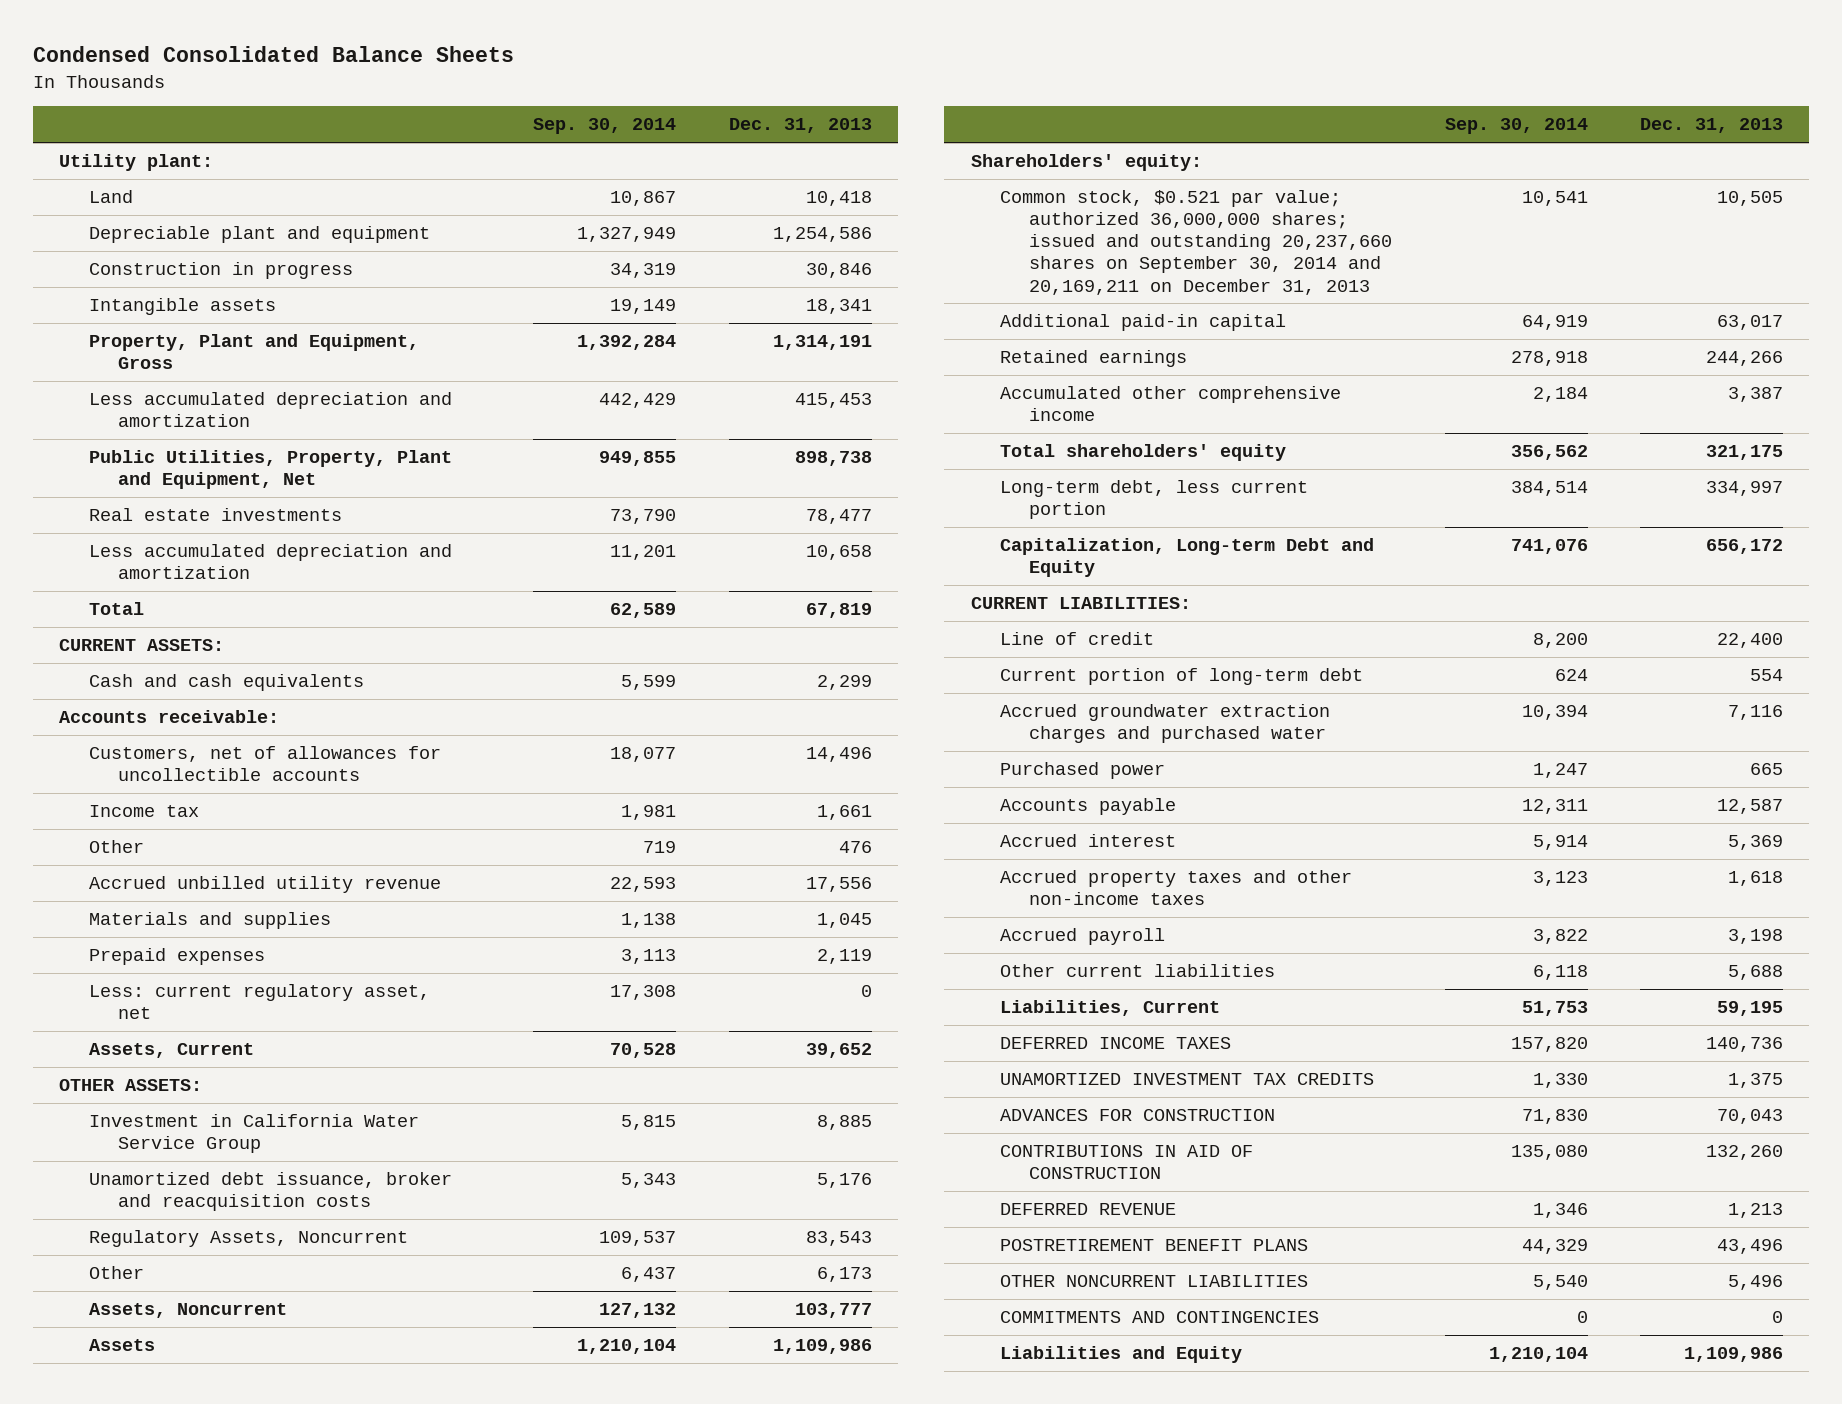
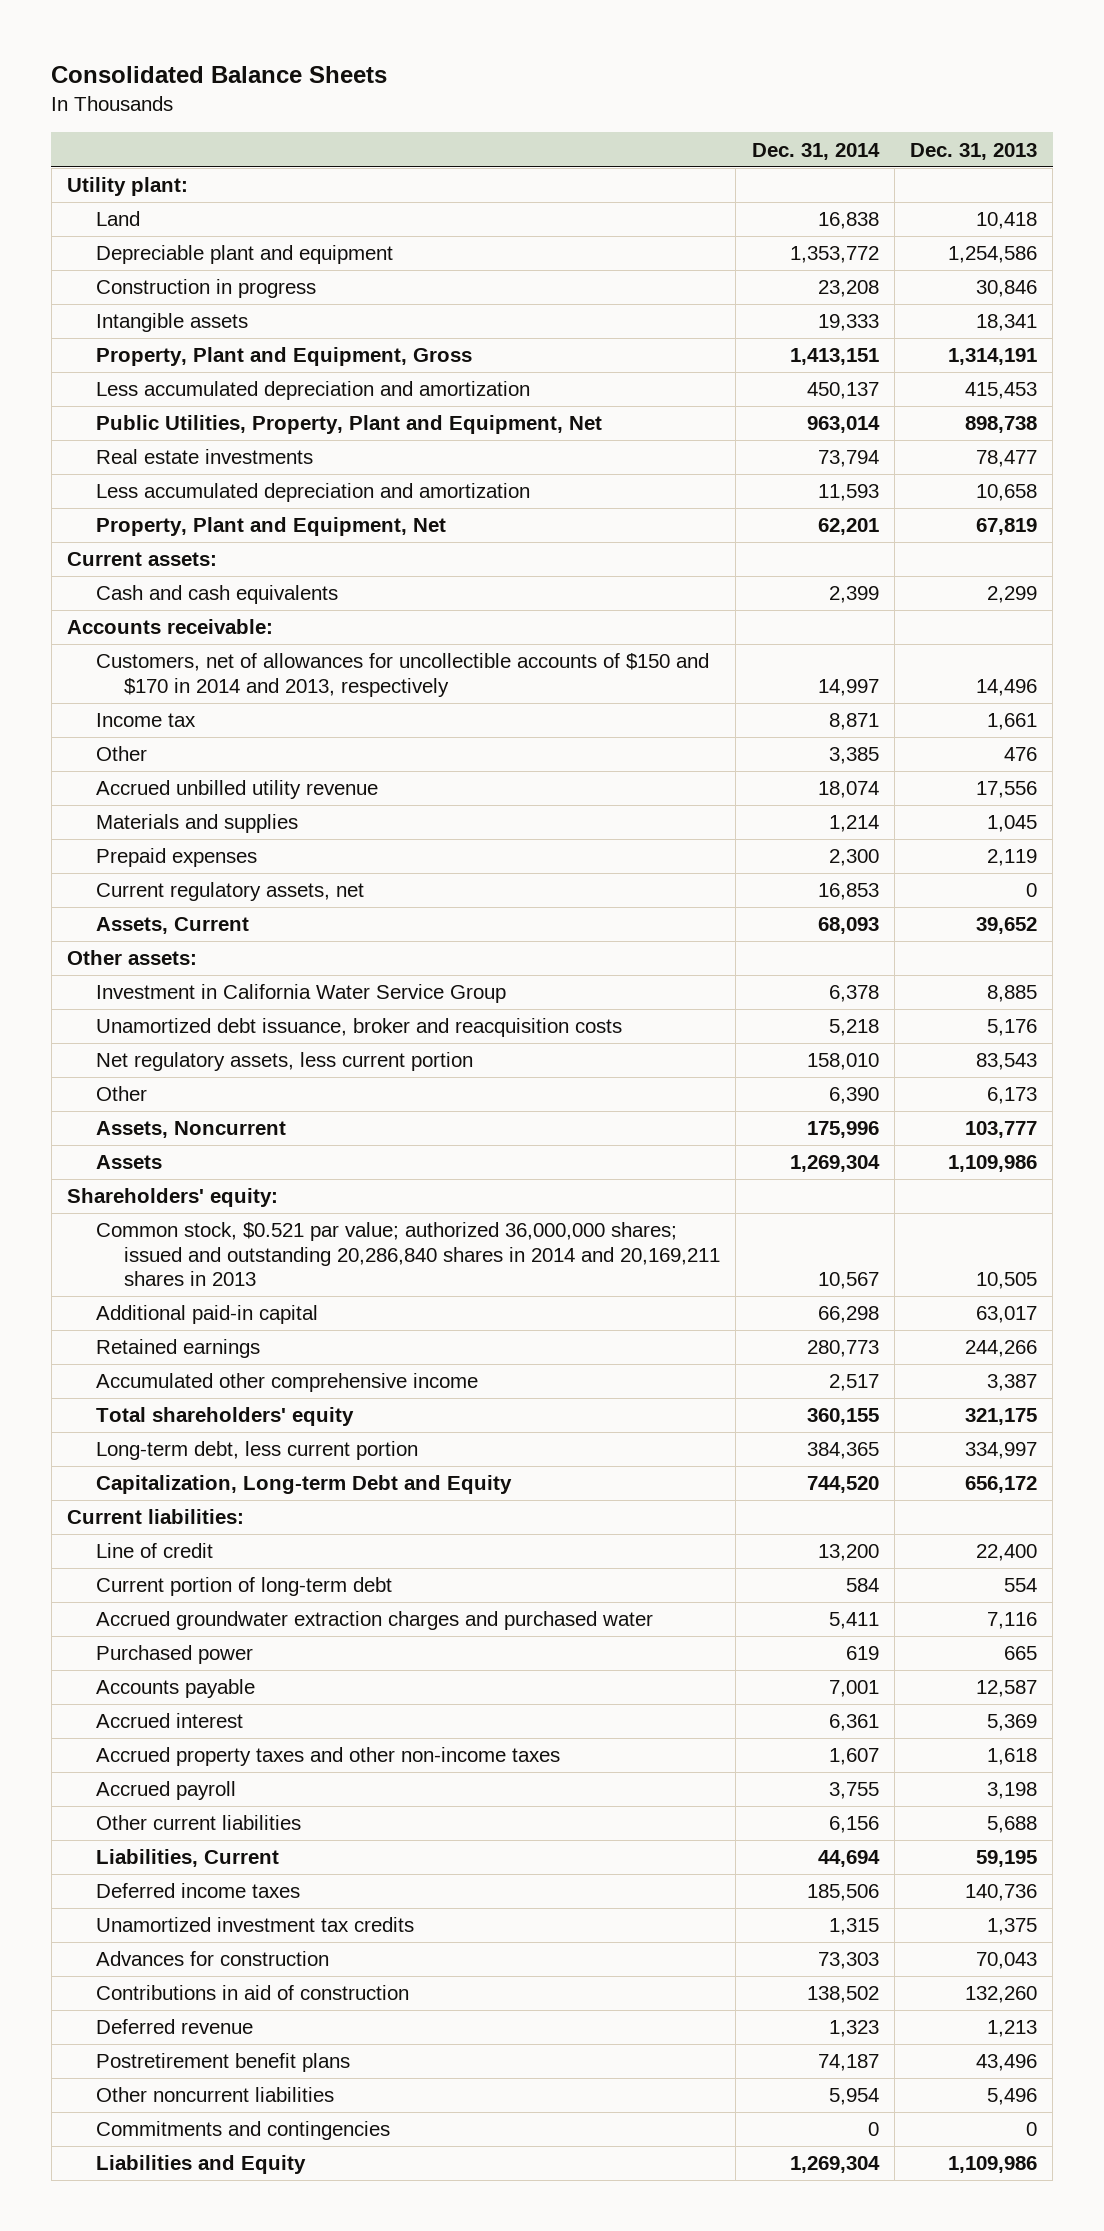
- Condensed Consolidated Balance Sheets
+ Consolidated Balance Sheets
- | Sep. 30, 2014 | Dec. 31, 2013
+ | Dec. 31, 2014 | Dec. 31, 2013
- Total | 62,589 | 67,819
- CURRENT ASSETS:
+ Property, Plant and Equipment, Net | 62,201 | 67,819
+ Current assets:
- Customers, net of allowances for uncollectible accounts | 18,077 | 14,496
+ Customers, net of allowances for uncollectible accounts of $150 and $170 in 2014 and 2013, respectively | 14,997 | 14,496
- Less: current regulatory asset, net | 17,308 | 0
+ Current regulatory assets, net | 16,853 | 0
- OTHER ASSETS:
+ Other assets:
- Regulatory Assets, Noncurrent | 109,537 | 83,543
+ Net regulatory assets, less current portion | 158,010 | 83,543
- Common stock, $0.521 par value; authorized 36,000,000 shares; issued and outstanding 20,237,660 shares on September 30, 2014 and 20,169,211 on December 31, 2013 | 10,541 | 10,505
+ Common stock, $0.521 par value; authorized 36,000,000 shares; issued and outstanding 20,286,840 shares in 2014 and 20,169,211 shares in 2013 | 10,567 | 10,505
- CURRENT LIABILITIES:
+ Current liabilities:
- DEFERRED INCOME TAXES | 157,820 | 140,736
- UNAMORTIZED INVESTMENT TAX CREDITS | 1,330 | 1,375
- ADVANCES FOR CONSTRUCTION | 71,830 | 70,043
- CONTRIBUTIONS IN AID OF CONSTRUCTION | 135,080 | 132,260
- DEFERRED REVENUE | 1,346 | 1,213
- POSTRETIREMENT BENEFIT PLANS | 44,329 | 43,496
- OTHER NONCURRENT LIABILITIES | 5,540 | 5,496
- COMMITMENTS AND CONTINGENCIES | 0 | 0
+ Deferred income taxes | 185,506 | 140,736
+ Unamortized investment tax credits | 1,315 | 1,375
+ Advances for construction | 73,303 | 70,043
+ Contributions in aid of construction | 138,502 | 132,260
+ Deferred revenue | 1,323 | 1,213
+ Postretirement benefit plans | 74,187 | 43,496
+ Other noncurrent liabilities | 5,954 | 5,496
+ Commitments and contingencies | 0 | 0

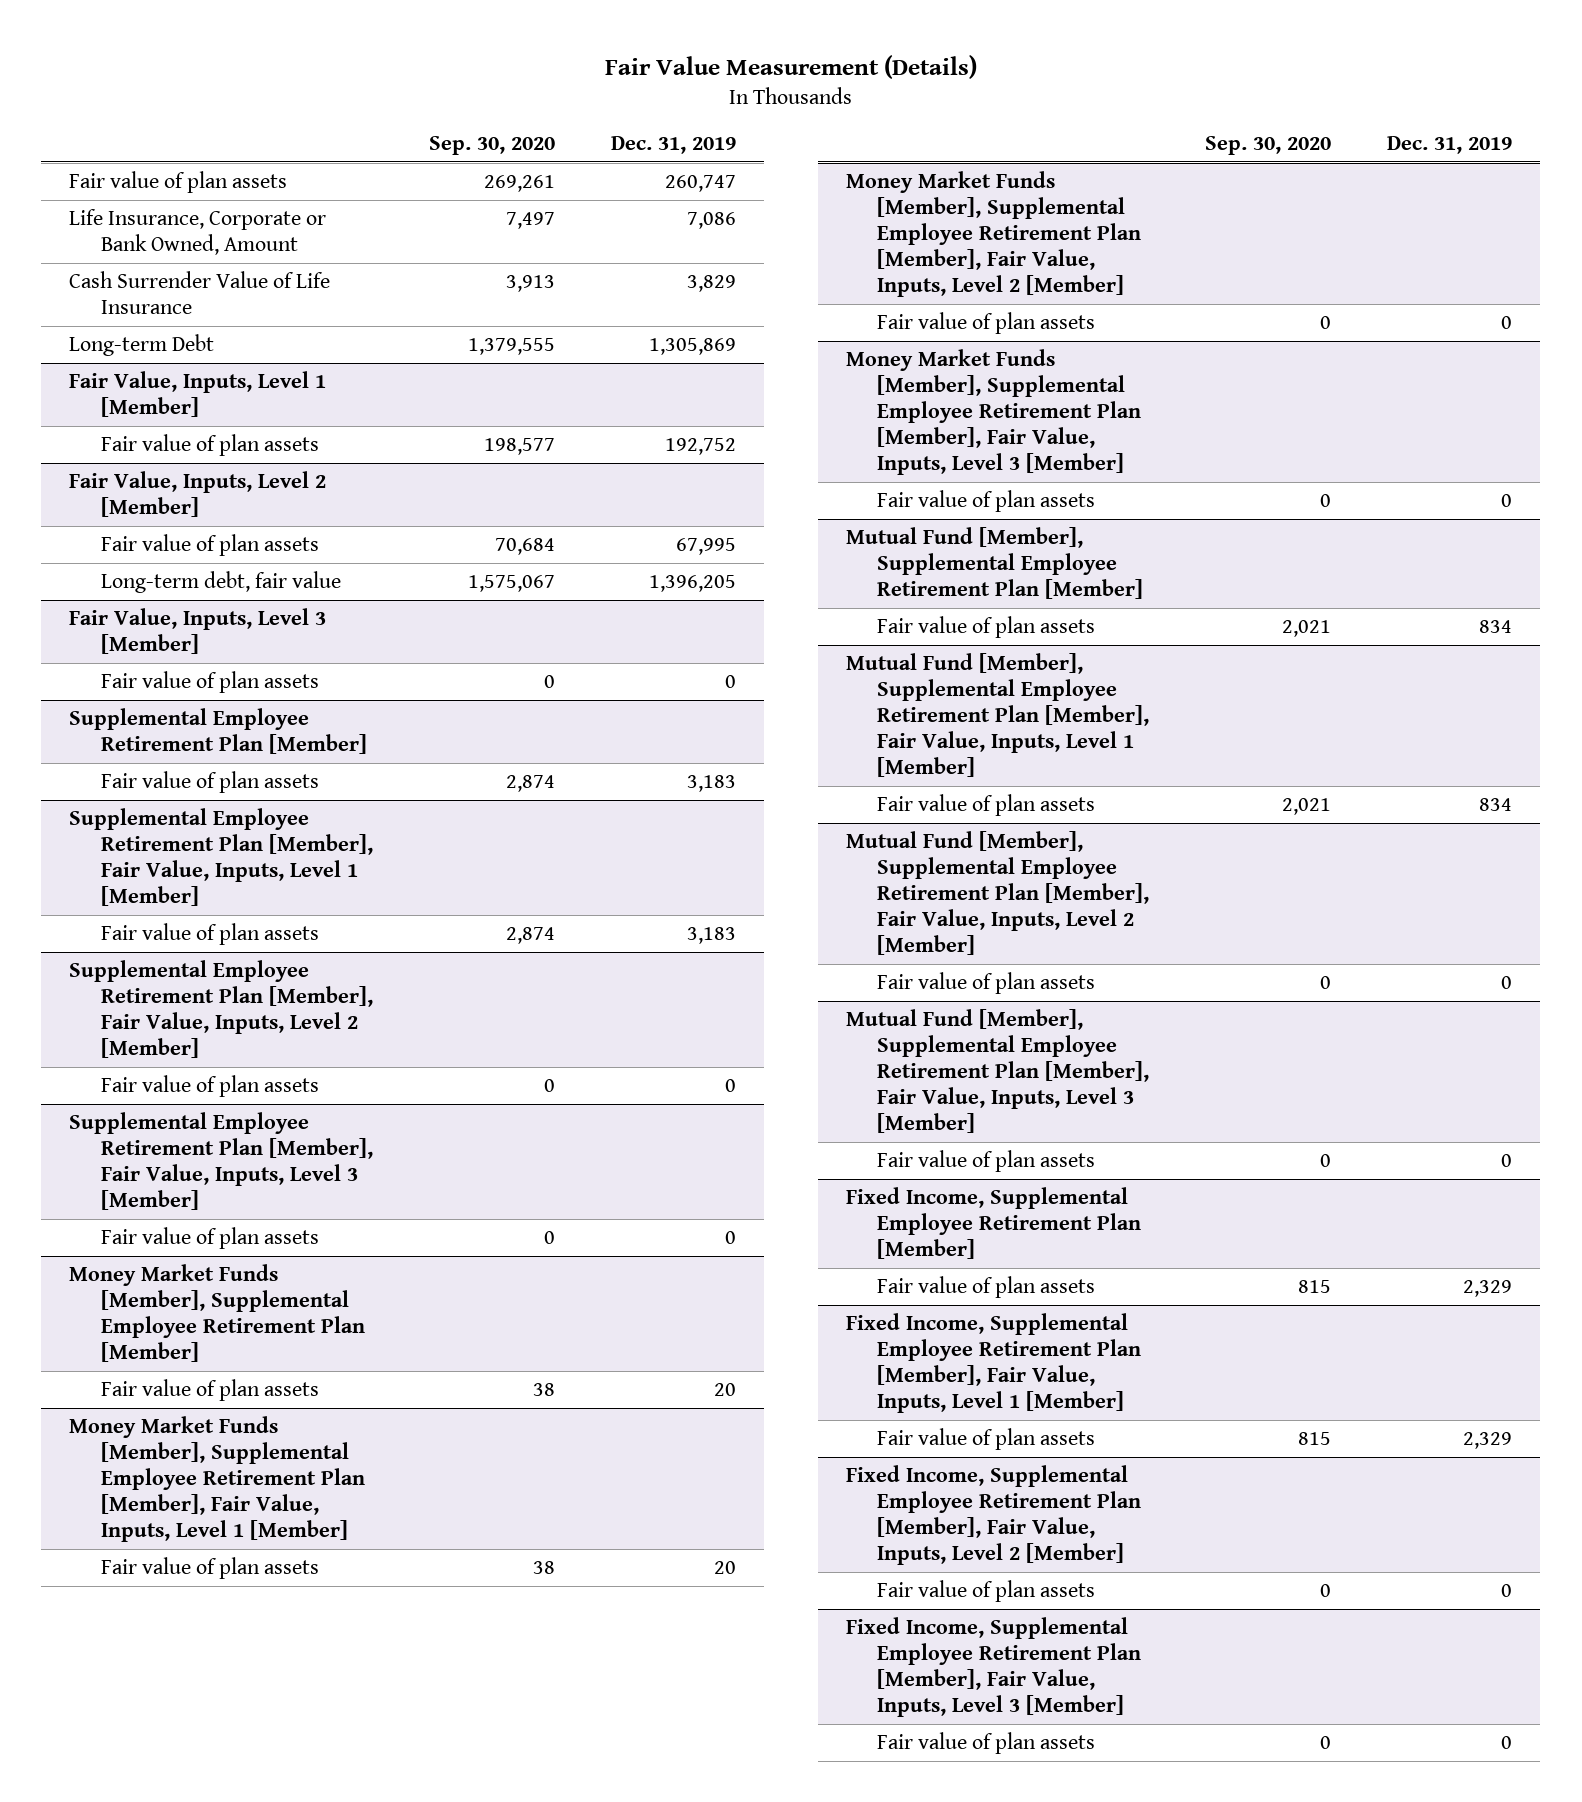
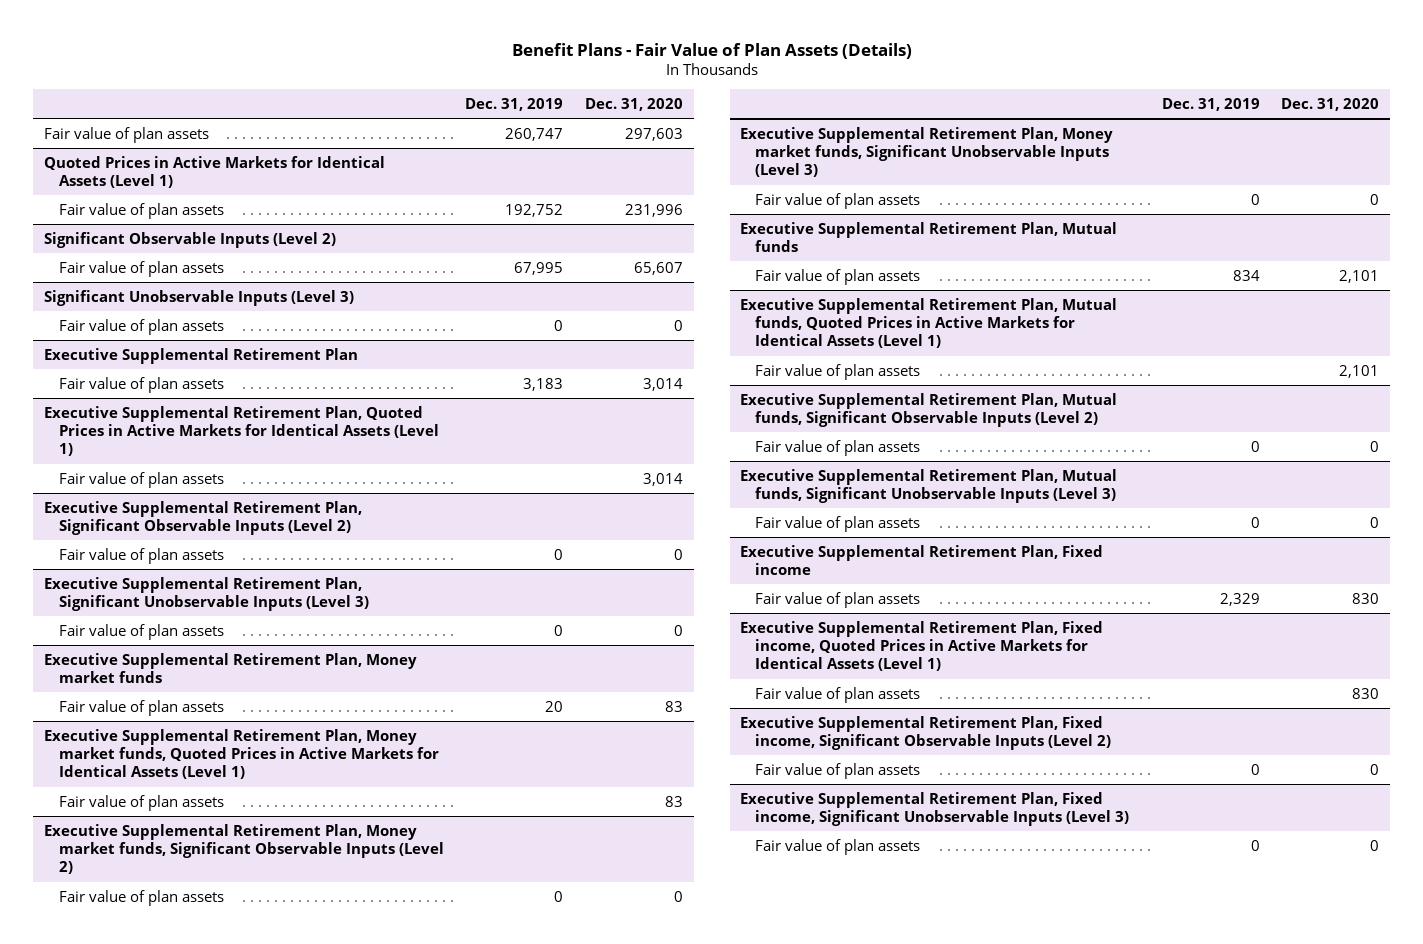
- Fair Value Measurement (Details)
+ Benefit Plans - Fair Value of Plan Assets (Details)
- | Sep. 30, 2020 | Dec. 31, 2019
+ | Dec. 31, 2019 | Dec. 31, 2020
- Life Insurance, Corporate or Bank Owned, Amount | 7,497 | 7,086
- Cash Surrender Value of Life Insurance | 3,913 | 3,829
- Long-term Debt | 1,379,555 | 1,305,869
- Fair Value, Inputs, Level 1 [Member]
+ Quoted Prices in Active Markets for Identical Assets (Level 1)
- Fair Value, Inputs, Level 2 [Member]
+ Significant Observable Inputs (Level 2)
- Long-term debt, fair value | 1,575,067 | 1,396,205
- Fair Value, Inputs, Level 3 [Member]
+ Significant Unobservable Inputs (Level 3)
- Supplemental Employee Retirement Plan [Member]
- Fair value of plan assets | 2,874 | 3,183
- Supplemental Employee Retirement Plan [Member], Fair Value, Inputs, Level 1 [Member]
+ Executive Supplemental Retirement Plan
- Supplemental Employee Retirement Plan [Member], Fair Value, Inputs, Level 2 [Member]
+ Executive Supplemental Retirement Plan, Quoted Prices in Active Markets for Identical Assets (Level 1)
+ Fair value of plan assets | | 3,014
+ Executive Supplemental Retirement Plan, Significant Observable Inputs (Level 2)
- Supplemental Employee Retirement Plan [Member], Fair Value, Inputs, Level 3 [Member]
+ Executive Supplemental Retirement Plan, Significant Unobservable Inputs (Level 3)
- Money Market Funds [Member], Supplemental Employee Retirement Plan [Member]
- Fair value of plan assets | 38 | 20
- Money Market Funds [Member], Supplemental Employee Retirement Plan [Member], Fair Value, Inputs, Level 1 [Member]
+ Executive Supplemental Retirement Plan, Money market funds
- Money Market Funds [Member], Supplemental Employee Retirement Plan [Member], Fair Value, Inputs, Level 2 [Member]
+ Executive Supplemental Retirement Plan, Money market funds, Quoted Prices in Active Markets for Identical Assets (Level 1)
+ Fair value of plan assets | | 83
+ Executive Supplemental Retirement Plan, Money market funds, Significant Observable Inputs (Level 2)
- Money Market Funds [Member], Supplemental Employee Retirement Plan [Member], Fair Value, Inputs, Level 3 [Member]
+ Executive Supplemental Retirement Plan, Money market funds, Significant Unobservable Inputs (Level 3)
- Mutual Fund [Member], Supplemental Employee Retirement Plan [Member]
- Fair value of plan assets | 2,021 | 834
- Mutual Fund [Member], Supplemental Employee Retirement Plan [Member], Fair Value, Inputs, Level 1 [Member]
+ Executive Supplemental Retirement Plan, Mutual funds
- Mutual Fund [Member], Supplemental Employee Retirement Plan [Member], Fair Value, Inputs, Level 2 [Member]
+ Executive Supplemental Retirement Plan, Mutual funds, Quoted Prices in Active Markets for Identical Assets (Level 1)
+ Fair value of plan assets | | 2,101
+ Executive Supplemental Retirement Plan, Mutual funds, Significant Observable Inputs (Level 2)
- Mutual Fund [Member], Supplemental Employee Retirement Plan [Member], Fair Value, Inputs, Level 3 [Member]
+ Executive Supplemental Retirement Plan, Mutual funds, Significant Unobservable Inputs (Level 3)
- Fixed Income, Supplemental Employee Retirement Plan [Member]
- Fair value of plan assets | 815 | 2,329
- Fixed Income, Supplemental Employee Retirement Plan [Member], Fair Value, Inputs, Level 1 [Member]
+ Executive Supplemental Retirement Plan, Fixed income
- Fixed Income, Supplemental Employee Retirement Plan [Member], Fair Value, Inputs, Level 2 [Member]
+ Executive Supplemental Retirement Plan, Fixed income, Quoted Prices in Active Markets for Identical Assets (Level 1)
+ Fair value of plan assets | | 830
+ Executive Supplemental Retirement Plan, Fixed income, Significant Observable Inputs (Level 2)
- Fixed Income, Supplemental Employee Retirement Plan [Member], Fair Value, Inputs, Level 3 [Member]
+ Executive Supplemental Retirement Plan, Fixed income, Significant Unobservable Inputs (Level 3)

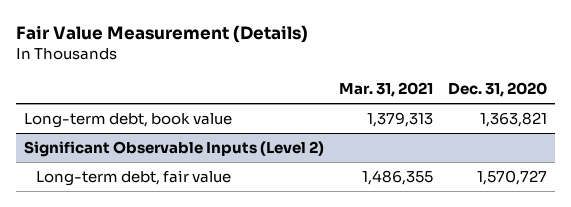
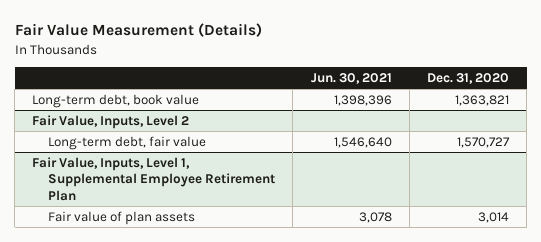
- | Mar. 31, 2021 | Dec. 31, 2020
+ | Jun. 30, 2021 | Dec. 31, 2020
- Significant Observable Inputs (Level 2)
+ Fair Value, Inputs, Level 2
+ Fair Value, Inputs, Level 1, Supplemental Employee Retirement Plan
+ Fair value of plan assets | 3,078 | 3,014

